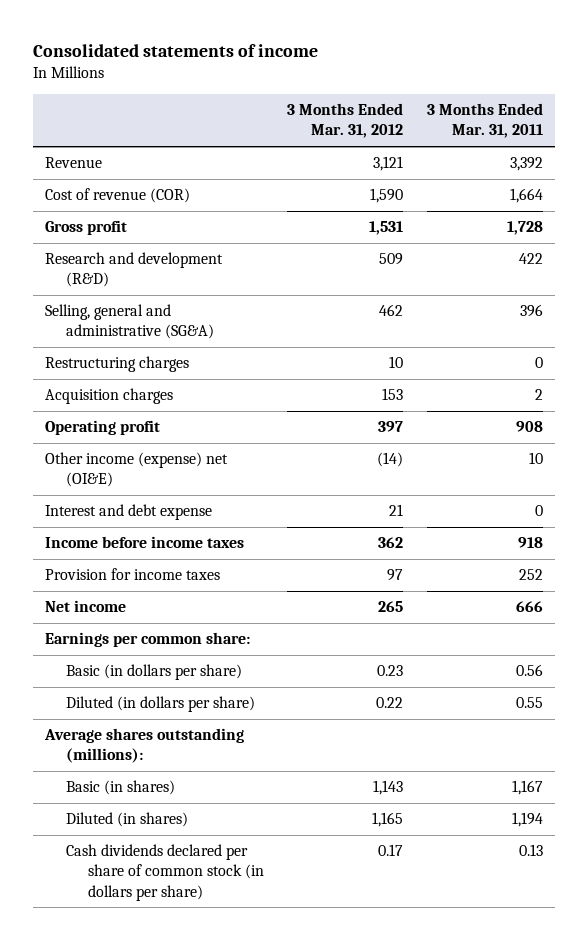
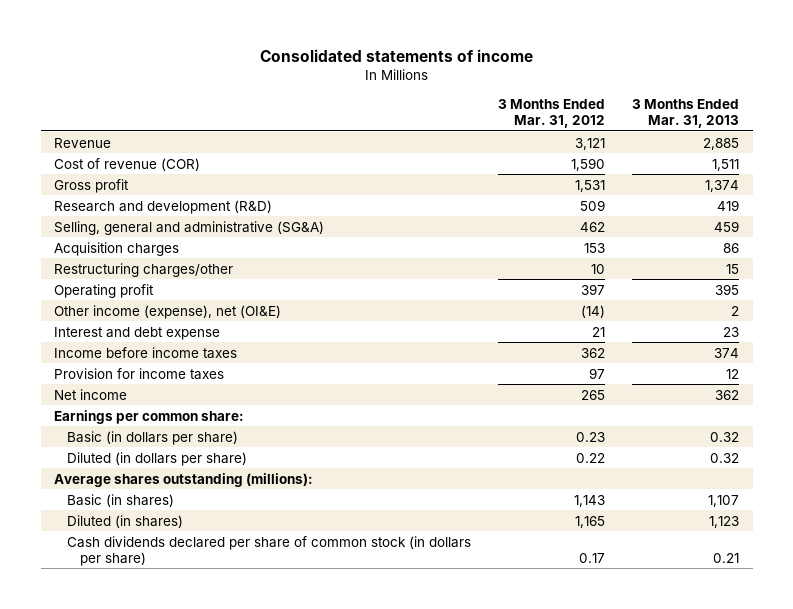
- | 3 Months Ended Mar. 31, 2012 | 3 Months Ended Mar. 31, 2011
+ | 3 Months Ended Mar. 31, 2012 | 3 Months Ended Mar. 31, 2013
- Restructuring charges | 10 | 0
+ Restructuring charges/other | 10 | 15
- Other income (expense) net (OI&E) | (14) | 10
+ Other income (expense), net (OI&E) | (14) | 2

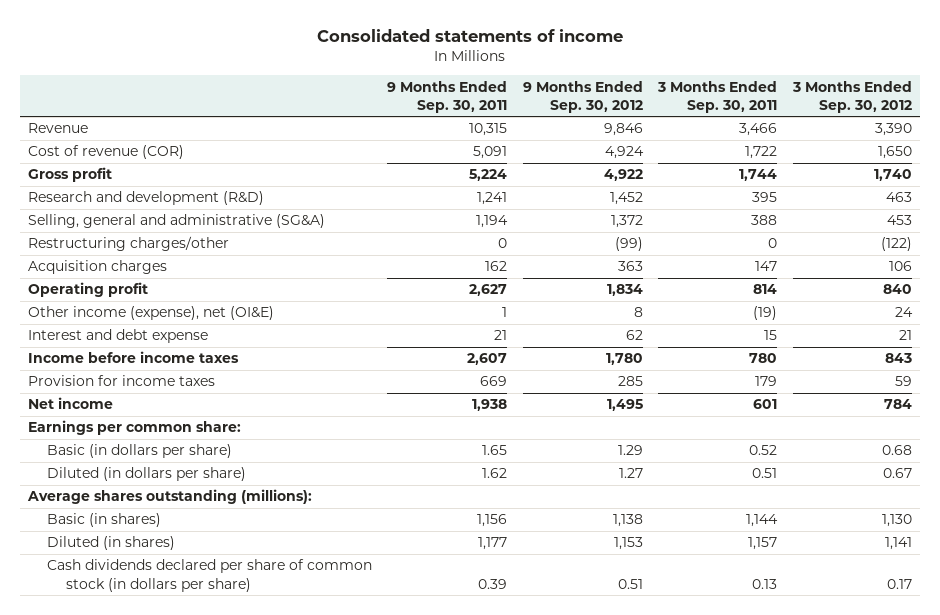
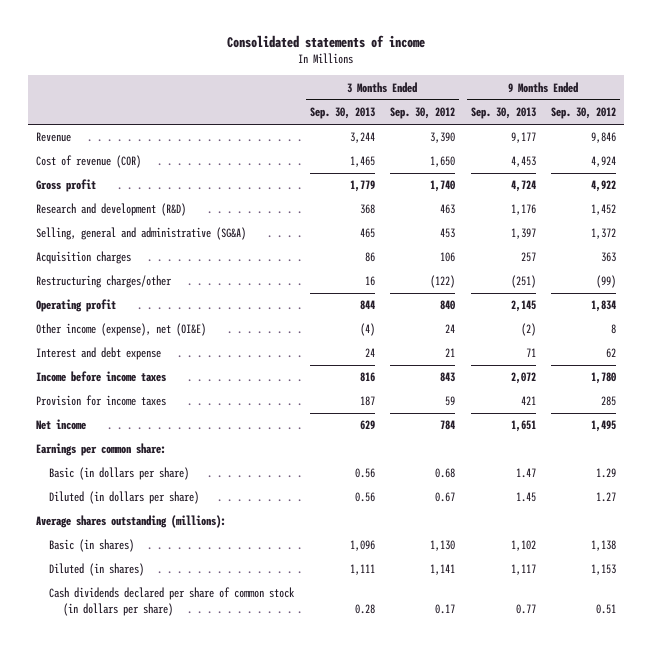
- | 9 Months Ended Sep. 30, 2011 | 9 Months Ended Sep. 30, 2012 | 3 Months Ended Sep. 30, 2011 | 3 Months Ended Sep. 30, 2012
+ | 3 Months Ended Sep. 30, 2013 | 3 Months Ended Sep. 30, 2012 | 9 Months Ended Sep. 30, 2013 | 9 Months Ended Sep. 30, 2012
moved down: Restructuring charges/other | 16 | (122) | (251) | (99)

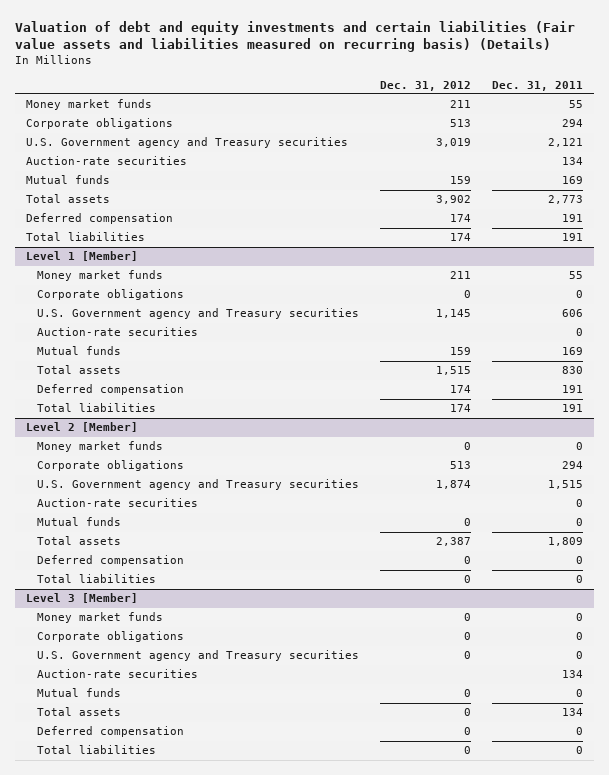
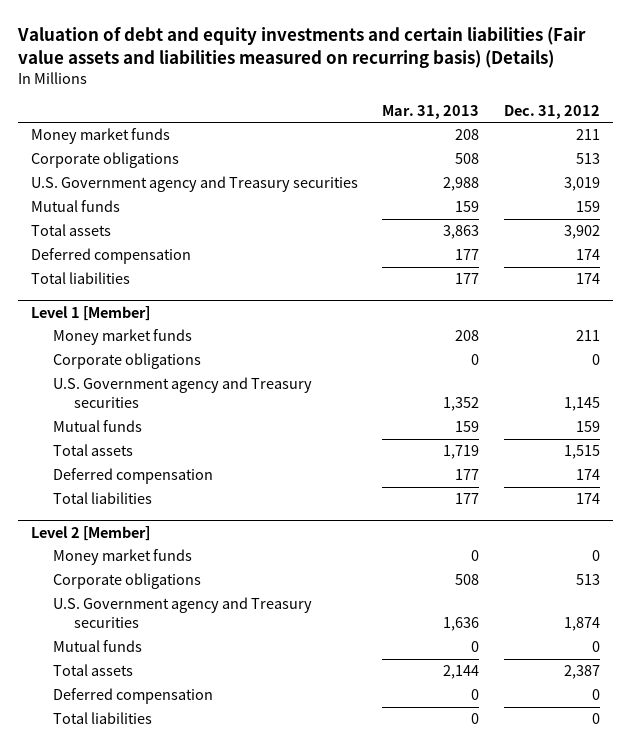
- | Dec. 31, 2012 | Dec. 31, 2011
+ | Mar. 31, 2013 | Dec. 31, 2012
- Auction-rate securities | | 134
@ Level 1 [Member]
- Auction-rate securities | | 0
@ Level 2 [Member]
- Auction-rate securities | | 0
- Level 3 [Member]
- Money market funds | 0 | 0
- Corporate obligations | 0 | 0
- U.S. Government agency and Treasury securities | 0 | 0
- Auction-rate securities | | 134
- Mutual funds | 0 | 0
- Total assets | 0 | 134
- Deferred compensation | 0 | 0
- Total liabilities | 0 | 0

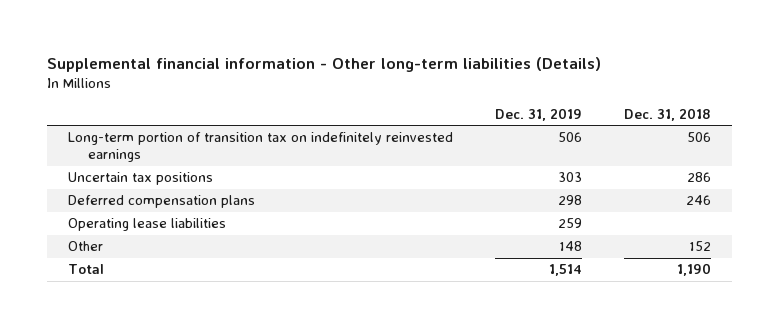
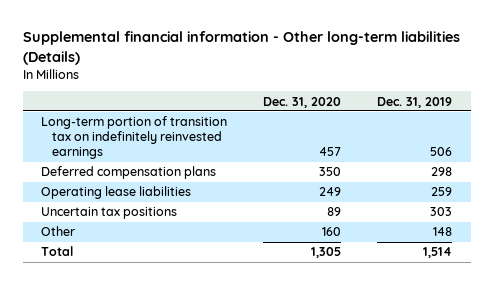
- | Dec. 31, 2019 | Dec. 31, 2018
+ | Dec. 31, 2020 | Dec. 31, 2019
moved down: Uncertain tax positions | 89 | 303

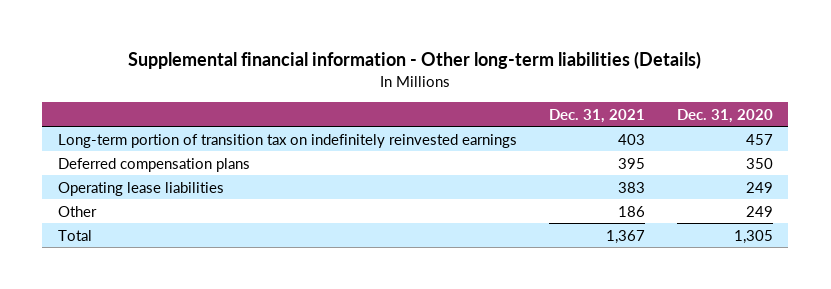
- | Dec. 31, 2020 | Dec. 31, 2019
+ | Dec. 31, 2021 | Dec. 31, 2020
- Uncertain tax positions | 89 | 303
- Other | 160 | 148
+ Other | 186 | 249

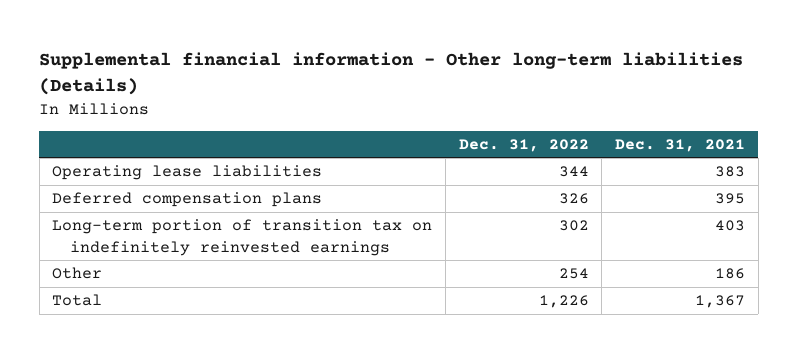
- | Dec. 31, 2021 | Dec. 31, 2020
+ | Dec. 31, 2022 | Dec. 31, 2021
moved down: Deferred compensation plans | 326 | 395
moved down: Long-term portion of transition tax on indefinitely reinvested earnings | 302 | 403

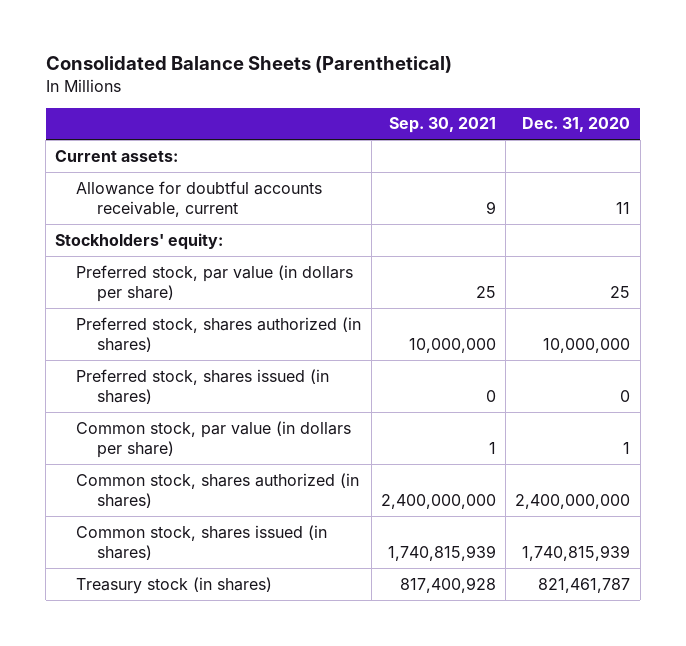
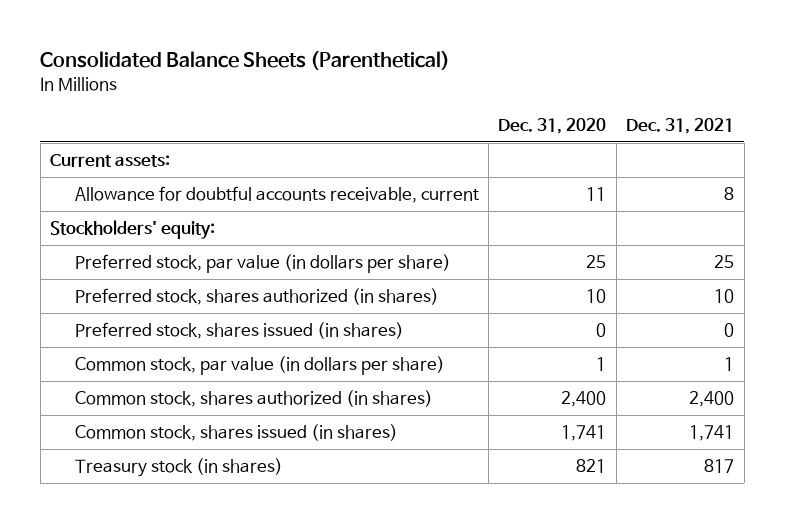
- | Sep. 30, 2021 | Dec. 31, 2020
+ | Dec. 31, 2020 | Dec. 31, 2021
- Preferred stock, shares authorized (in shares) | 10,000,000 | 10,000,000
+ Preferred stock, shares authorized (in shares) | 10 | 10
- Common stock, shares authorized (in shares) | 2,400,000,000 | 2,400,000,000
- Common stock, shares issued (in shares) | 1,740,815,939 | 1,740,815,939
- Treasury stock (in shares) | 817,400,928 | 821,461,787
+ Common stock, shares authorized (in shares) | 2,400 | 2,400
+ Common stock, shares issued (in shares) | 1,741 | 1,741
+ Treasury stock (in shares) | 821 | 817

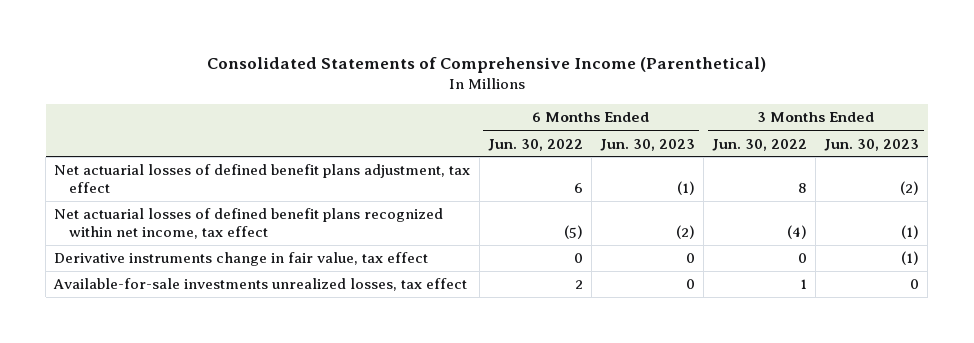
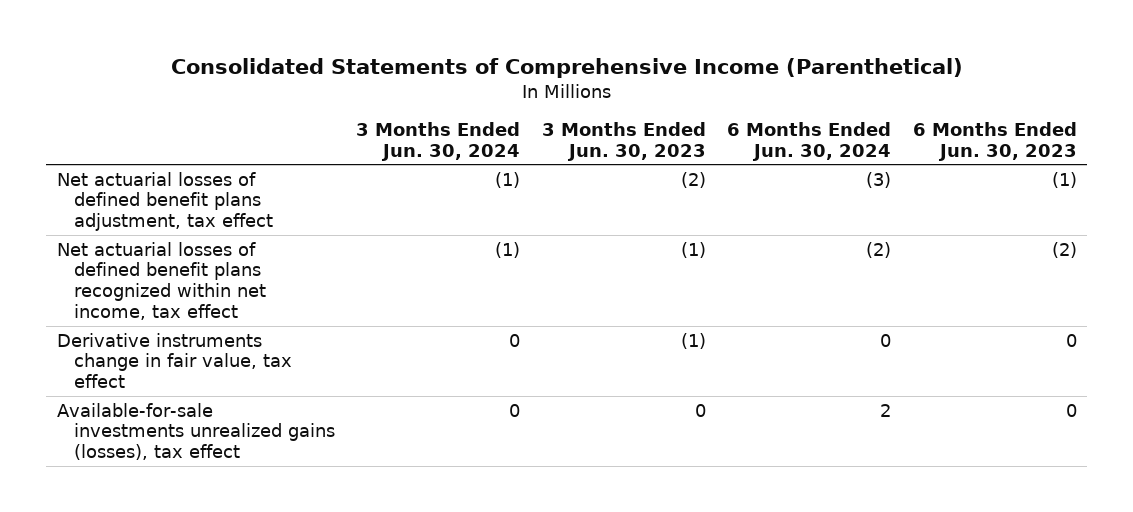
- | 6 Months Ended Jun. 30, 2022 | 6 Months Ended Jun. 30, 2023 | 3 Months Ended Jun. 30, 2022 | 3 Months Ended Jun. 30, 2023
+ | 3 Months Ended Jun. 30, 2024 | 3 Months Ended Jun. 30, 2023 | 6 Months Ended Jun. 30, 2024 | 6 Months Ended Jun. 30, 2023
- Available-for-sale investments unrealized losses, tax effect | 2 | 0 | 1 | 0
+ Available-for-sale investments unrealized gains (losses), tax effect | 0 | 0 | 2 | 0

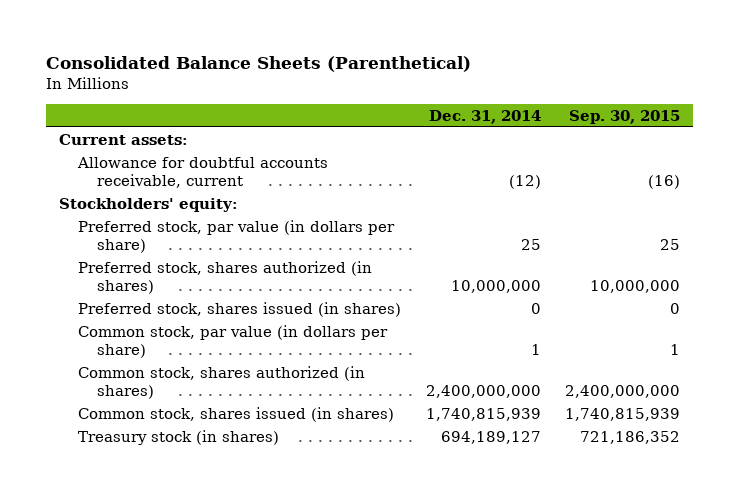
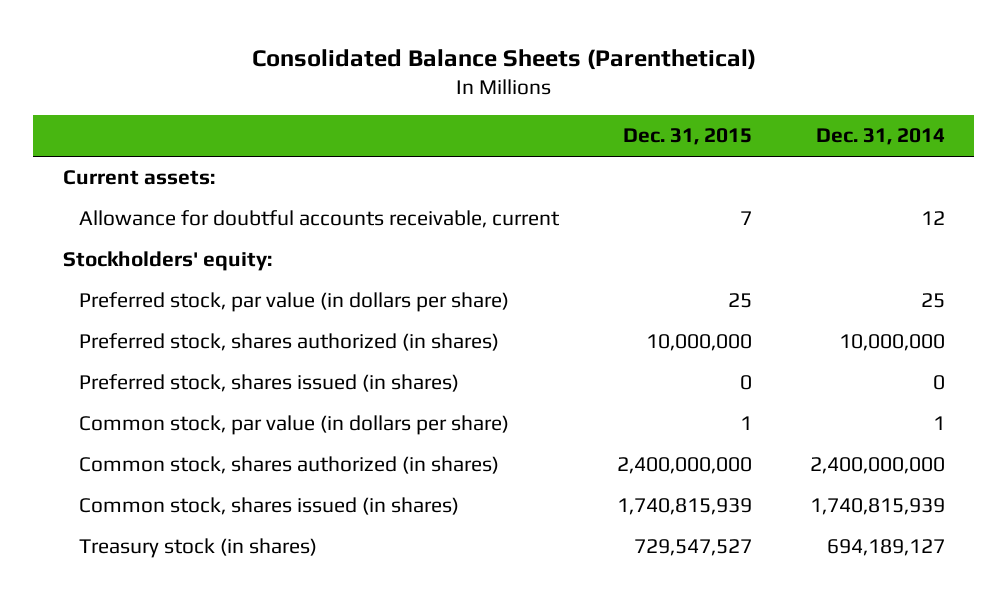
- | Dec. 31, 2014 | Sep. 30, 2015
+ | Dec. 31, 2015 | Dec. 31, 2014
- Allowance for doubtful accounts receivable, current | (12) | (16)
+ Allowance for doubtful accounts receivable, current | 7 | 12

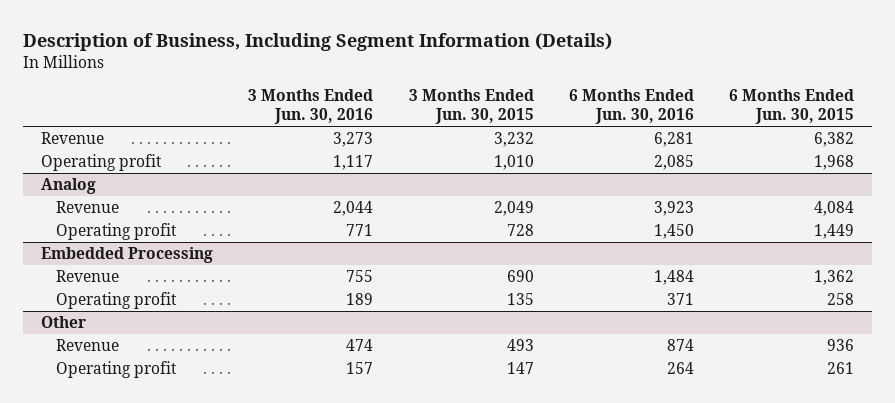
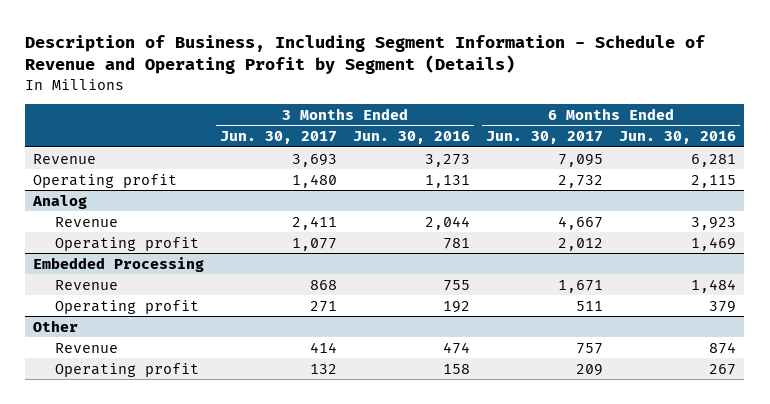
- Description of Business, Including Segment Information (Details)
+ Description of Business, Including Segment Information - Schedule of Revenue and Operating Profit by Segment (Details)
- | 3 Months Ended Jun. 30, 2016 | 3 Months Ended Jun. 30, 2015 | 6 Months Ended Jun. 30, 2016 | 6 Months Ended Jun. 30, 2015
+ | 3 Months Ended Jun. 30, 2017 | 3 Months Ended Jun. 30, 2016 | 6 Months Ended Jun. 30, 2017 | 6 Months Ended Jun. 30, 2016
- Operating profit | 1,117 | 1,010 | 2,085 | 1,968
+ Operating profit | 1,480 | 1,131 | 2,732 | 2,115
@ Analog
- Operating profit | 771 | 728 | 1,450 | 1,449
+ Operating profit | 1,077 | 781 | 2,012 | 1,469
@ Embedded Processing
- Operating profit | 189 | 135 | 371 | 258
+ Operating profit | 271 | 192 | 511 | 379
@ Other
- Operating profit | 157 | 147 | 264 | 261
+ Operating profit | 132 | 158 | 209 | 267

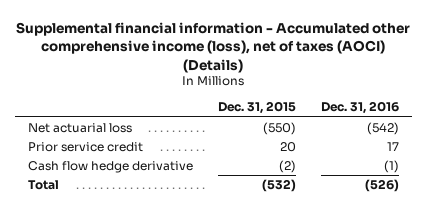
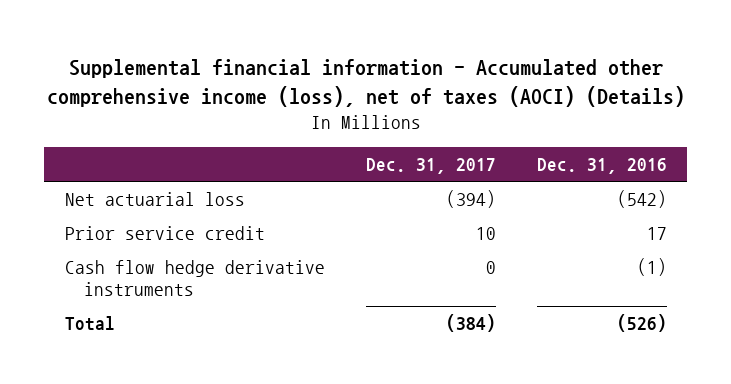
- | Dec. 31, 2015 | Dec. 31, 2016
+ | Dec. 31, 2017 | Dec. 31, 2016
- Cash flow hedge derivative | (2) | (1)
+ Cash flow hedge derivative instruments | 0 | (1)

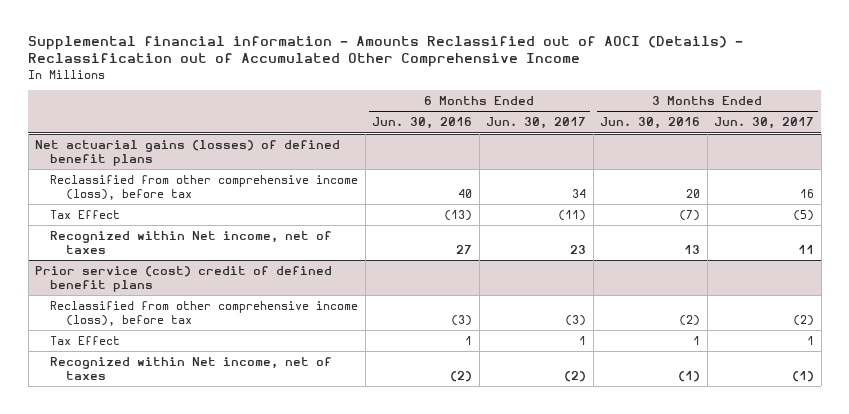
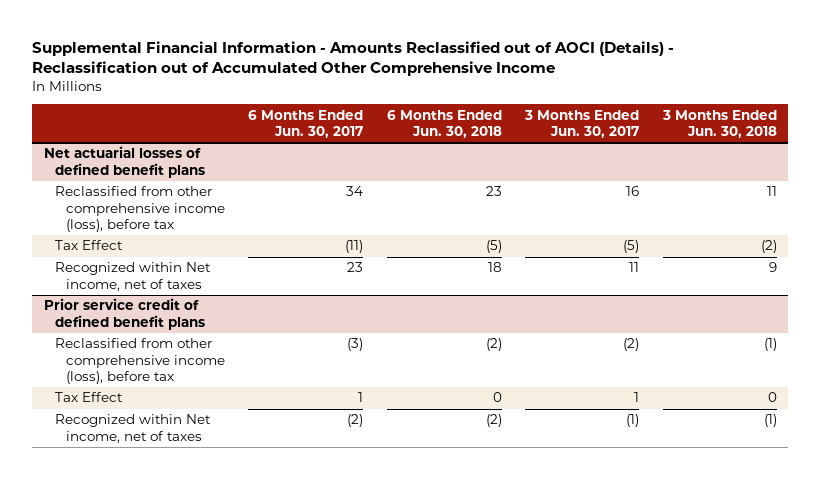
- Supplemental financial information - Amounts Reclassified out of AOCI (Details) - Reclassification out of Accumulated Other Comprehensive Income
+ Supplemental Financial Information - Amounts Reclassified out of AOCI (Details) - Reclassification out of Accumulated Other Comprehensive Income
- | 6 Months Ended Jun. 30, 2016 | 6 Months Ended Jun. 30, 2017 | 3 Months Ended Jun. 30, 2016 | 3 Months Ended Jun. 30, 2017
+ | 6 Months Ended Jun. 30, 2017 | 6 Months Ended Jun. 30, 2018 | 3 Months Ended Jun. 30, 2017 | 3 Months Ended Jun. 30, 2018
- Net actuarial gains (losses) of defined benefit plans
+ Net actuarial losses of defined benefit plans
- Prior service (cost) credit of defined benefit plans
+ Prior service credit of defined benefit plans

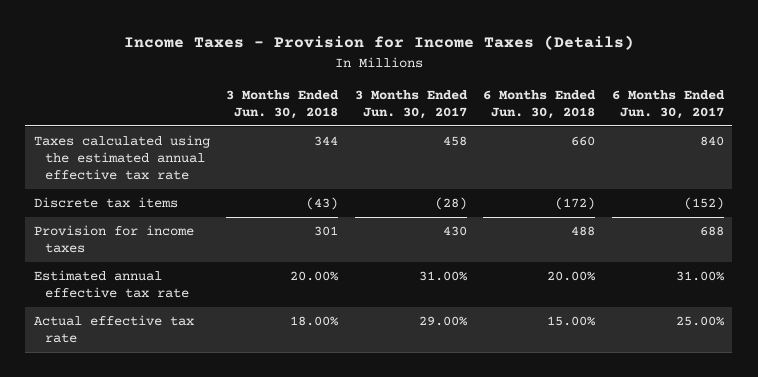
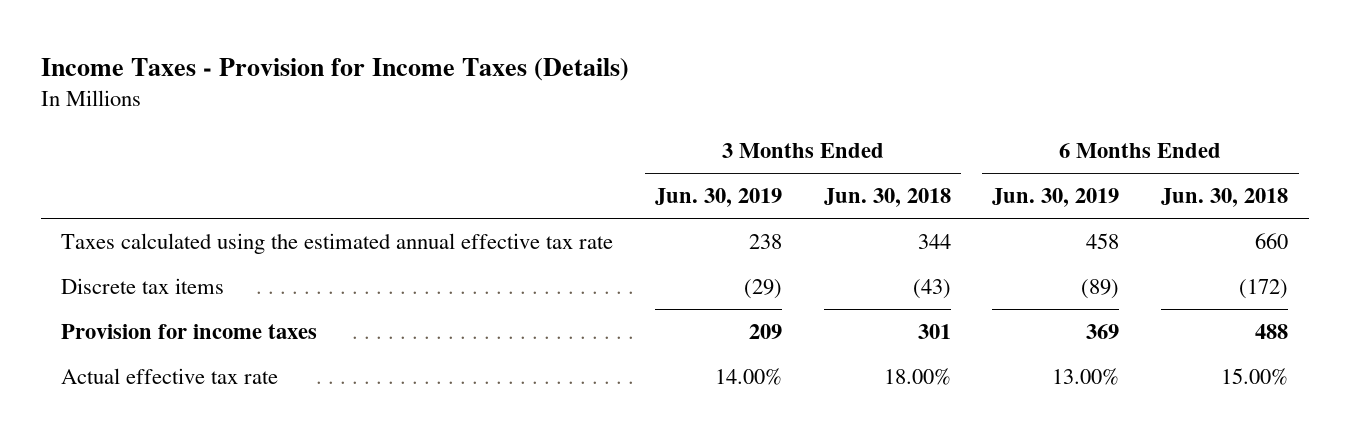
- | 3 Months Ended Jun. 30, 2018 | 3 Months Ended Jun. 30, 2017 | 6 Months Ended Jun. 30, 2018 | 6 Months Ended Jun. 30, 2017
+ | 3 Months Ended Jun. 30, 2019 | 3 Months Ended Jun. 30, 2018 | 6 Months Ended Jun. 30, 2019 | 6 Months Ended Jun. 30, 2018
- Estimated annual effective tax rate | 20.00% | 31.00% | 20.00% | 31.00%

